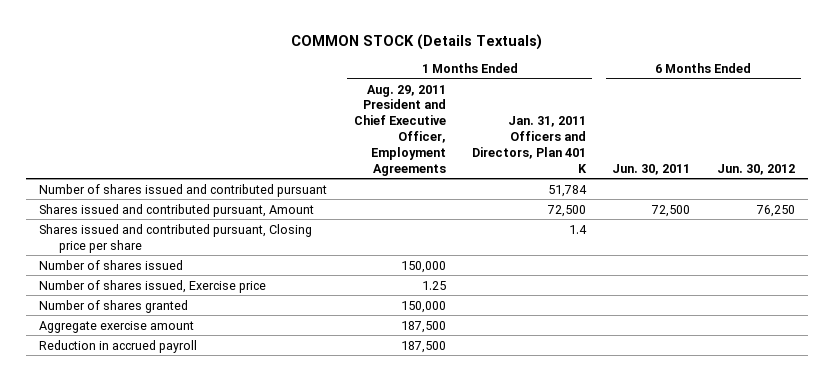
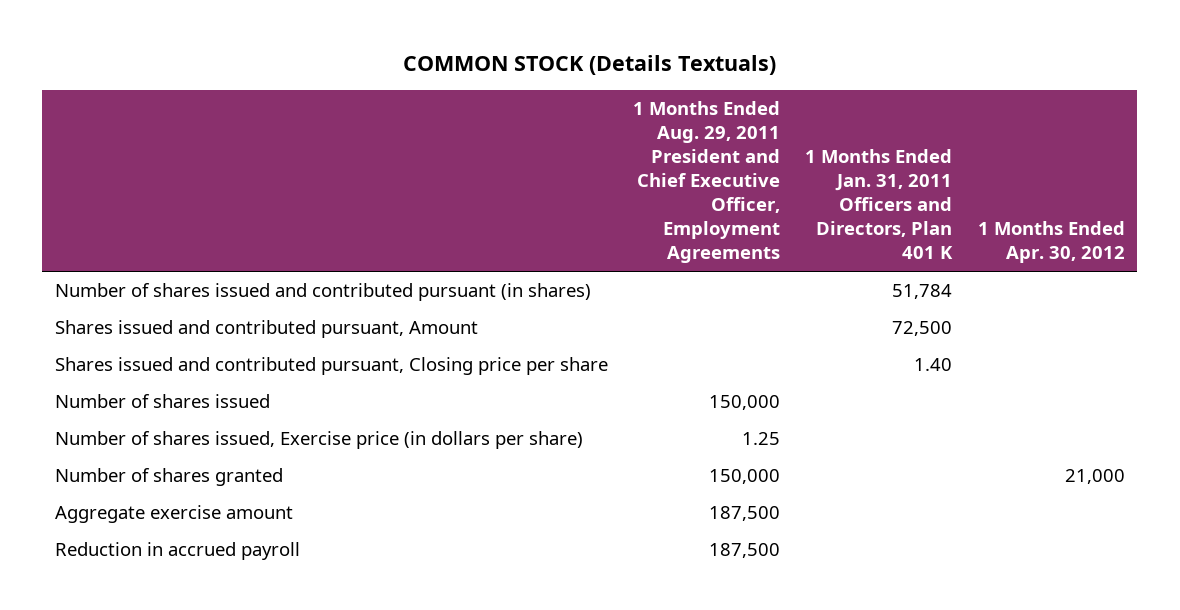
- | 1 Months Ended Aug. 29, 2011 President and Chief Executive Officer, Employment Agreements | 1 Months Ended Jan. 31, 2011 Officers and Directors, Plan 401 K | 6 Months Ended Jun. 30, 2011 | 6 Months Ended Jun. 30, 2012
+ | 1 Months Ended Aug. 29, 2011 President and Chief Executive Officer, Employment Agreements | 1 Months Ended Jan. 31, 2011 Officers and Directors, Plan 401 K | 1 Months Ended Apr. 30, 2012
- Number of shares issued and contributed pursuant | | 51,784 | |
+ Number of shares issued and contributed pursuant (in shares) | | 51,784 |
- Shares issued and contributed pursuant, Closing price per share | | 1.4 | |
+ Shares issued and contributed pursuant, Closing price per share | | 1.40 |
- Number of shares issued, Exercise price | 1.25 | | |
+ Number of shares issued, Exercise price (in dollars per share) | 1.25 | |

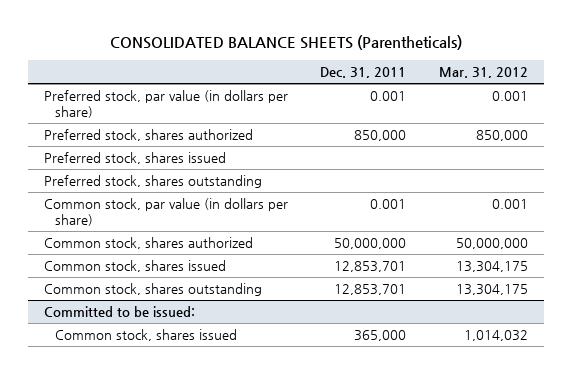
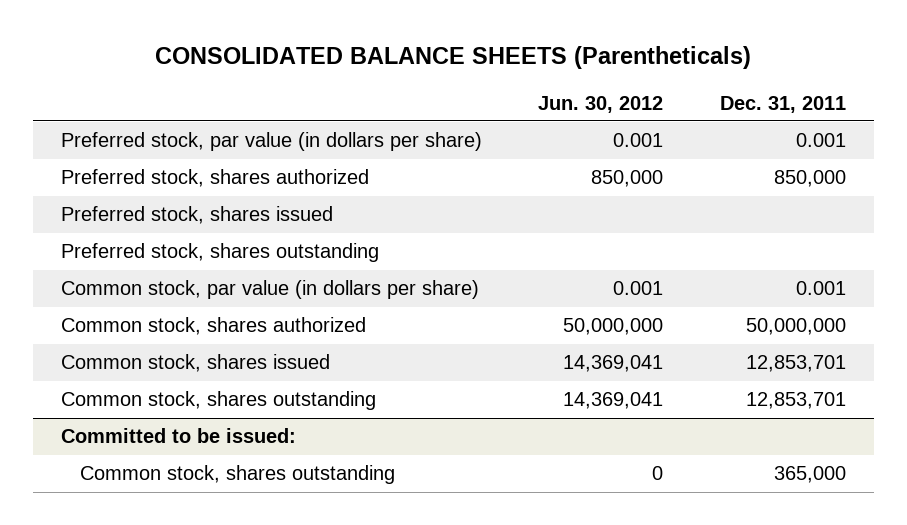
- | Dec. 31, 2011 | Mar. 31, 2012
+ | Jun. 30, 2012 | Dec. 31, 2011
@ Committed to be issued:
- Common stock, shares issued | 365,000 | 1,014,032
+ Common stock, shares outstanding | 0 | 365,000

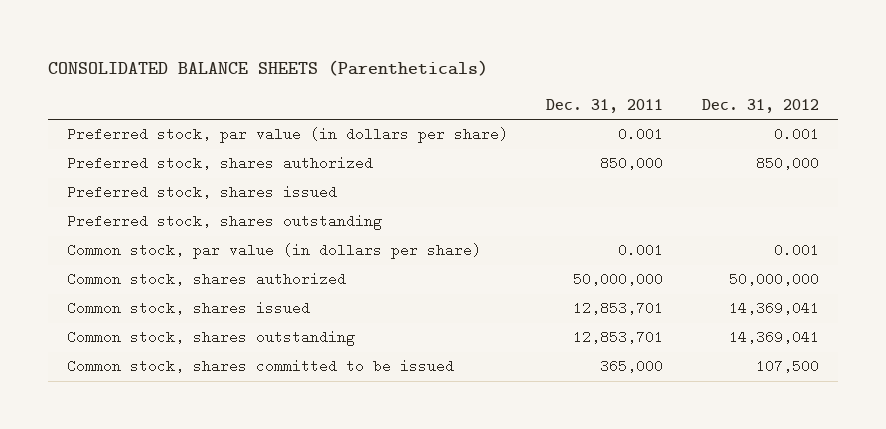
- | Jun. 30, 2012 | Dec. 31, 2011
+ | Dec. 31, 2011 | Dec. 31, 2012
- Committed to be issued:
- Common stock, shares outstanding | 0 | 365,000
+ Common stock, shares committed to be issued | 365,000 | 107,500

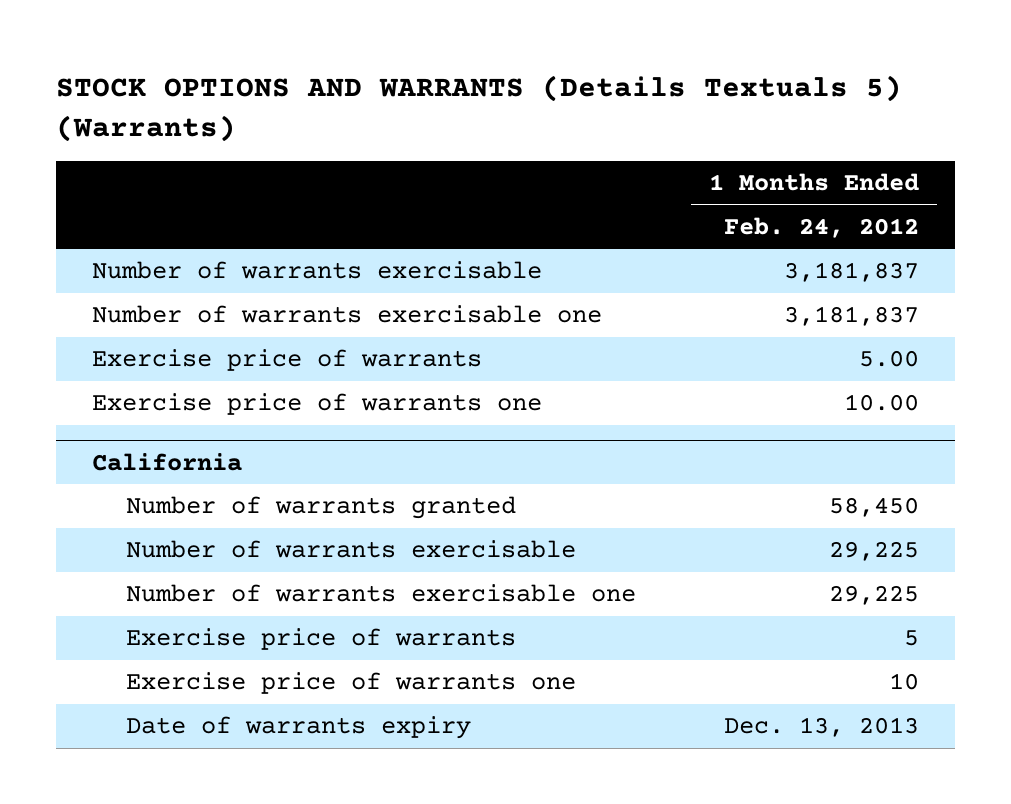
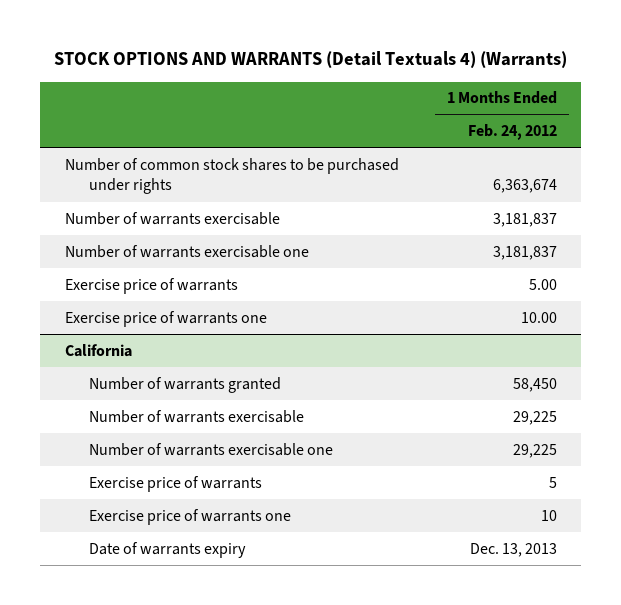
- STOCK OPTIONS AND WARRANTS (Details Textuals 5) (Warrants)
+ STOCK OPTIONS AND WARRANTS (Detail Textuals 4) (Warrants)
+ Number of common stock shares to be purchased under rights | 6,363,674

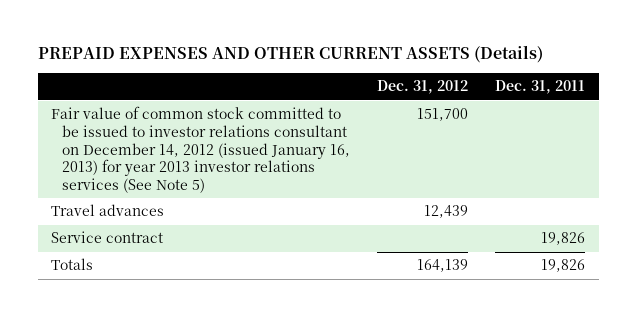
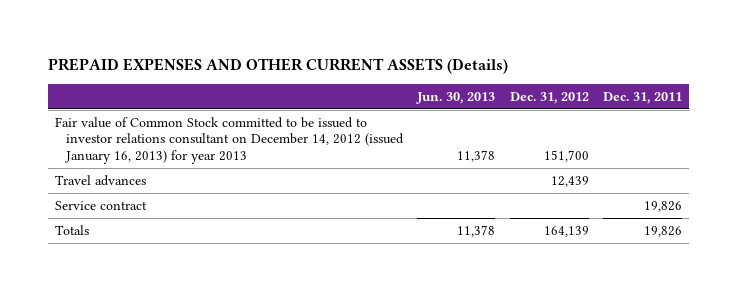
- | Dec. 31, 2012 | Dec. 31, 2011
+ | Jun. 30, 2013 | Dec. 31, 2012 | Dec. 31, 2011
- Fair value of common stock committed to be issued to investor relations consultant on December 14, 2012 (issued January 16, 2013) for year 2013 investor relations services (See Note 5) | 151,700 |
+ Fair value of Common Stock committed to be issued to investor relations consultant on December 14, 2012 (issued January 16, 2013) for year 2013 | 11,378 | 151,700 |

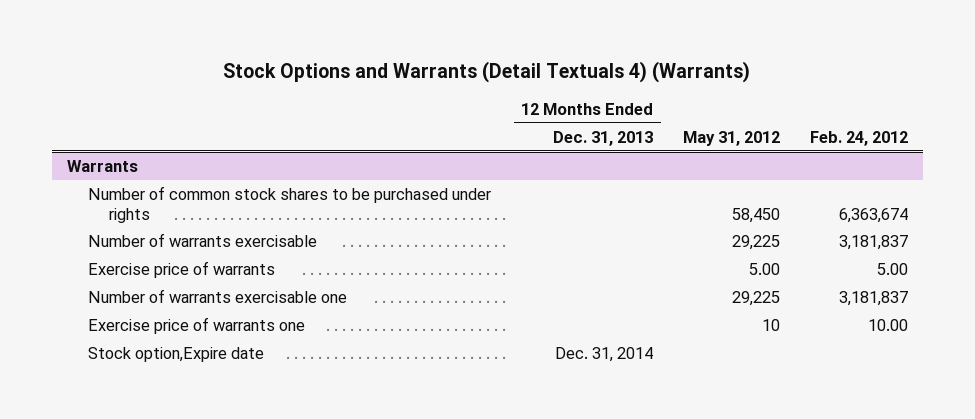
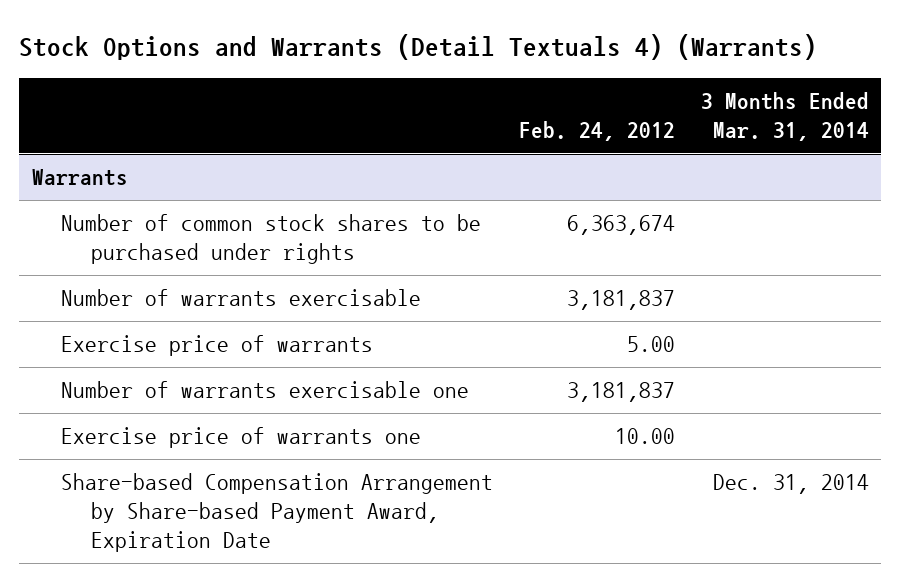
- | 12 Months Ended Dec. 31, 2013 | May 31, 2012 | Feb. 24, 2012
+ | Feb. 24, 2012 | 3 Months Ended Mar. 31, 2014
@ Warrants
- Stock option,Expire date | Dec. 31, 2014 | |
+ Share-based Compensation Arrangement by Share-based Payment Award, Expiration Date | | Dec. 31, 2014

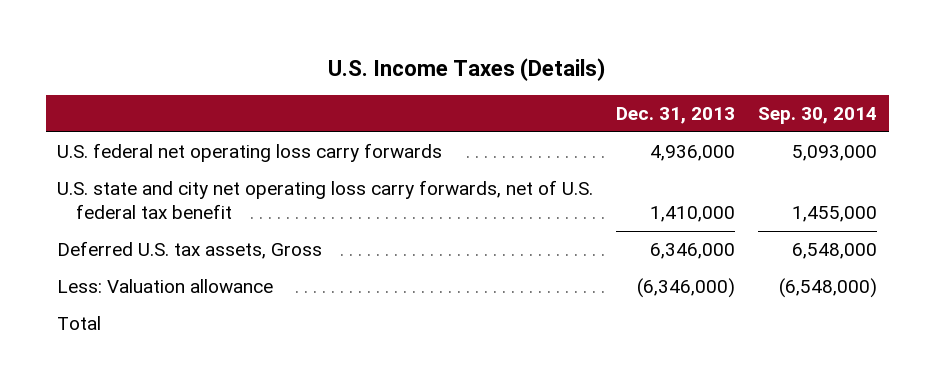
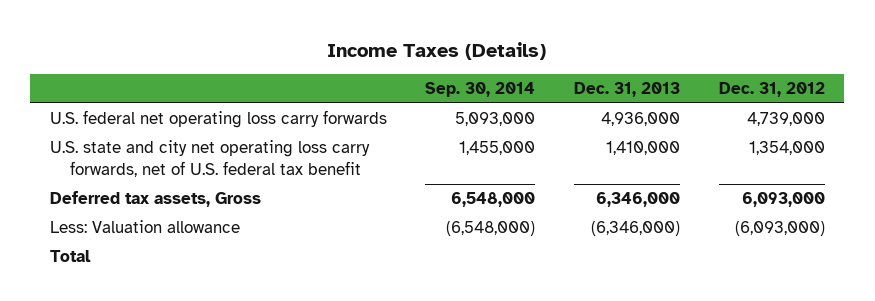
- U.S. Income Taxes (Details)
+ Income Taxes (Details)
- | Dec. 31, 2013 | Sep. 30, 2014
+ | Sep. 30, 2014 | Dec. 31, 2013 | Dec. 31, 2012
- Deferred U.S. tax assets, Gross | 6,346,000 | 6,548,000
+ Deferred tax assets, Gross | 6,548,000 | 6,346,000 | 6,093,000

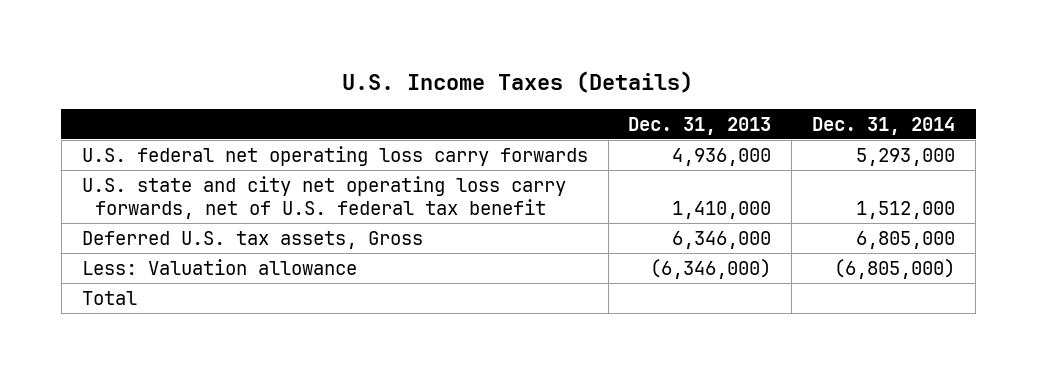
- Income Taxes (Details)
+ U.S. Income Taxes (Details)
- | Sep. 30, 2014 | Dec. 31, 2013 | Dec. 31, 2012
+ | Dec. 31, 2013 | Dec. 31, 2014
- Deferred tax assets, Gross | 6,548,000 | 6,346,000 | 6,093,000
+ Deferred U.S. tax assets, Gross | 6,346,000 | 6,805,000

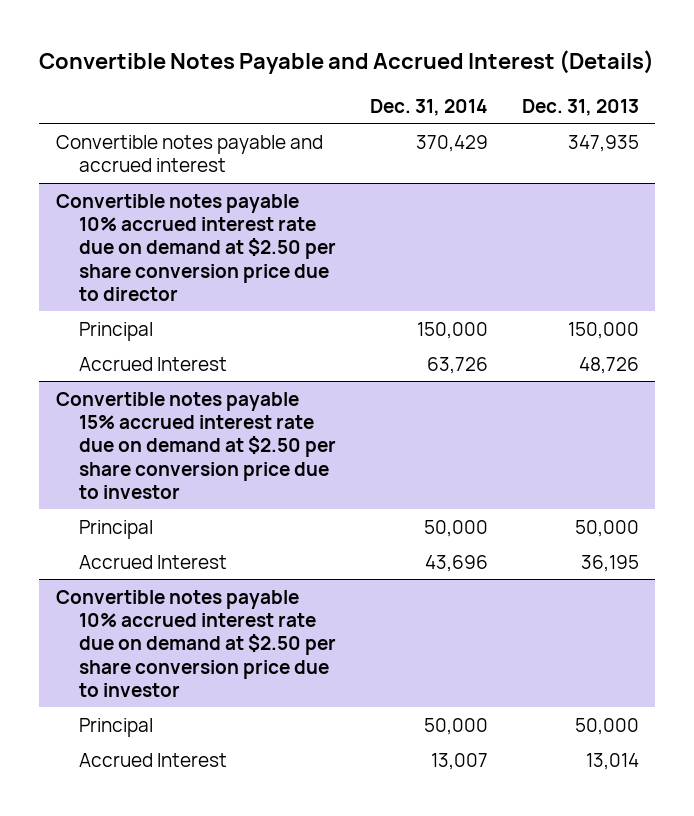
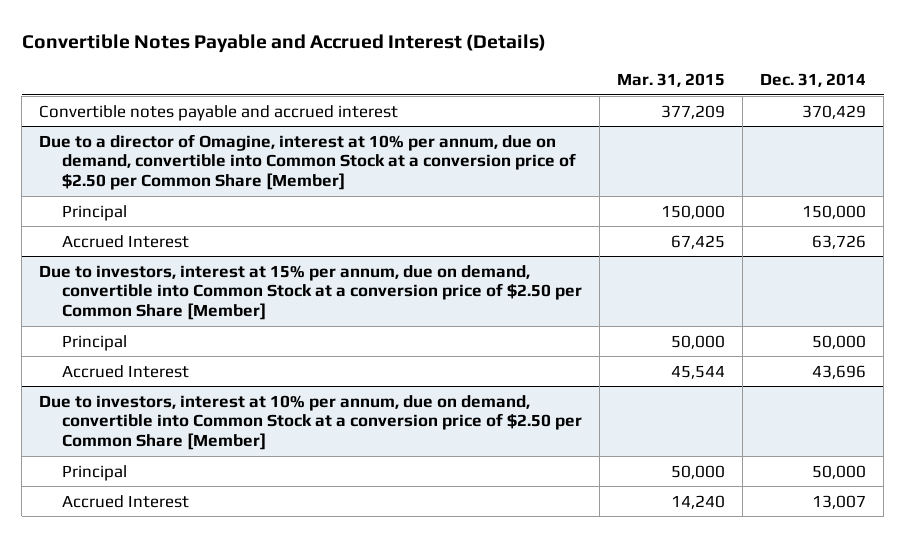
- | Dec. 31, 2014 | Dec. 31, 2013
+ | Mar. 31, 2015 | Dec. 31, 2014
- Convertible notes payable 10% accrued interest rate due on demand at $2.50 per share conversion price due to director
+ Due to a director of Omagine, interest at 10% per annum, due on demand, convertible into Common Stock at a conversion price of $2.50 per Common Share [Member]
- Convertible notes payable 15% accrued interest rate due on demand at $2.50 per share conversion price due to investor
+ Due to investors, interest at 15% per annum, due on demand, convertible into Common Stock at a conversion price of $2.50 per Common Share [Member]
- Convertible notes payable 10% accrued interest rate due on demand at $2.50 per share conversion price due to investor
+ Due to investors, interest at 10% per annum, due on demand, convertible into Common Stock at a conversion price of $2.50 per Common Share [Member]

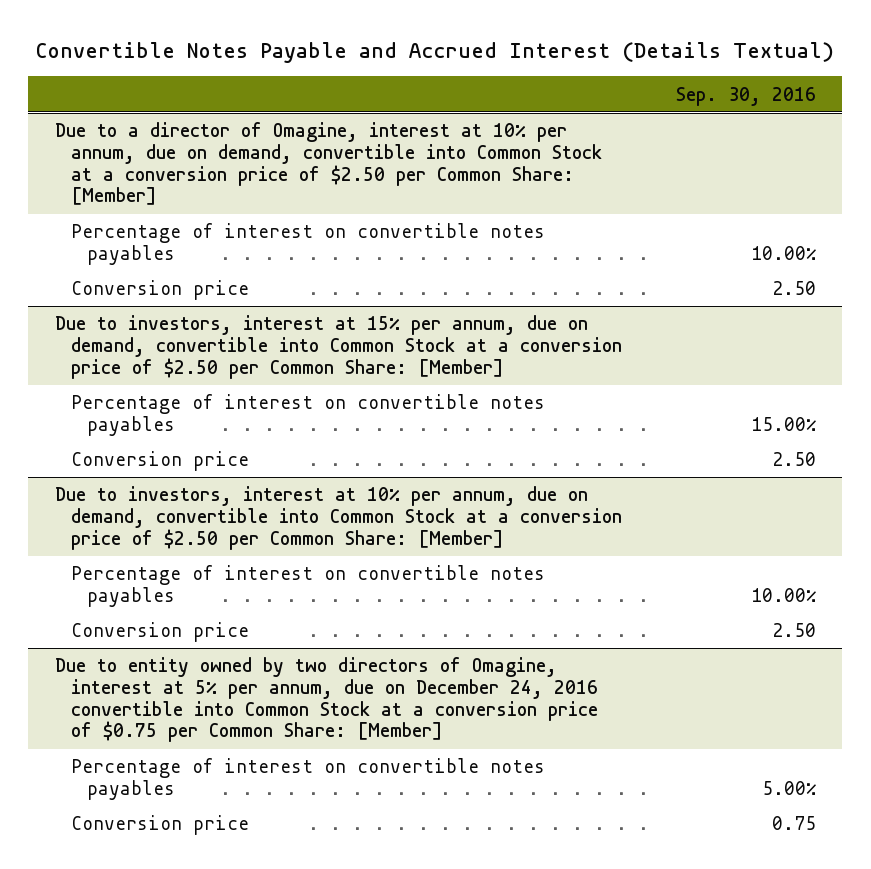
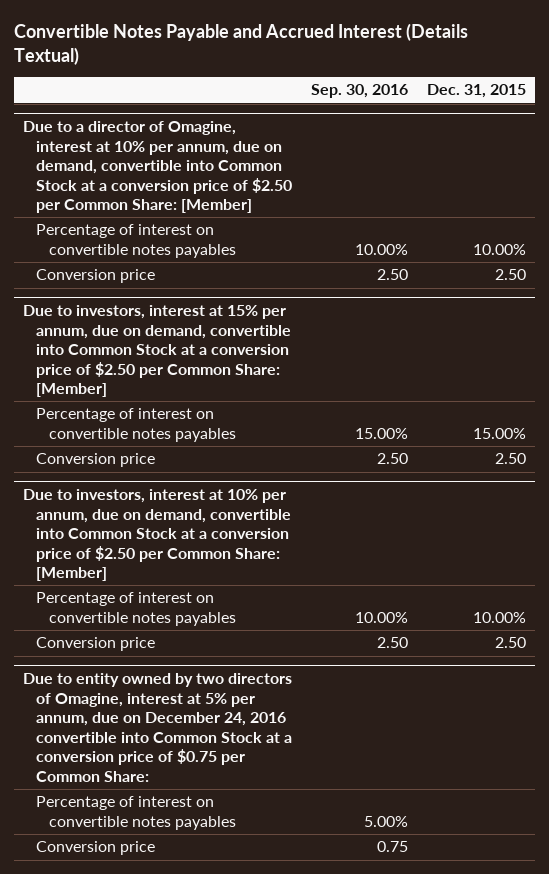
- | Sep. 30, 2016
+ | Sep. 30, 2016 | Dec. 31, 2015
- Due to entity owned by two directors of Omagine, interest at 5% per annum, due on December 24, 2016 convertible into Common Stock at a conversion price of $0.75 per Common Share: [Member]
+ Due to entity owned by two directors of Omagine, interest at 5% per annum, due on December 24, 2016 convertible into Common Stock at a conversion price of $0.75 per Common Share:

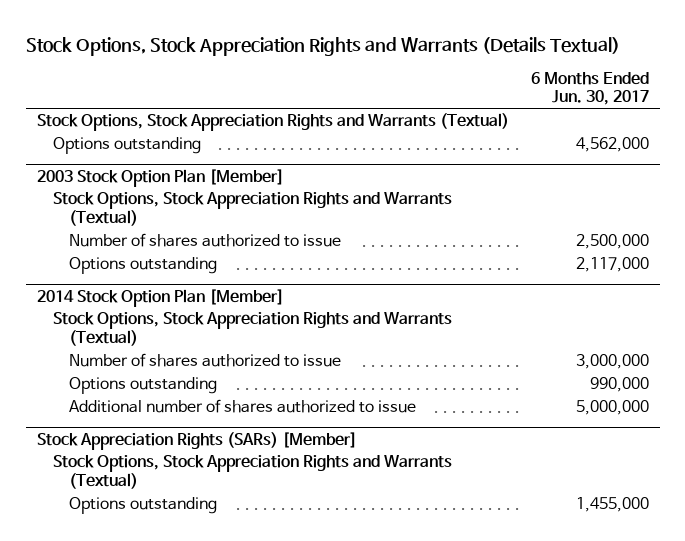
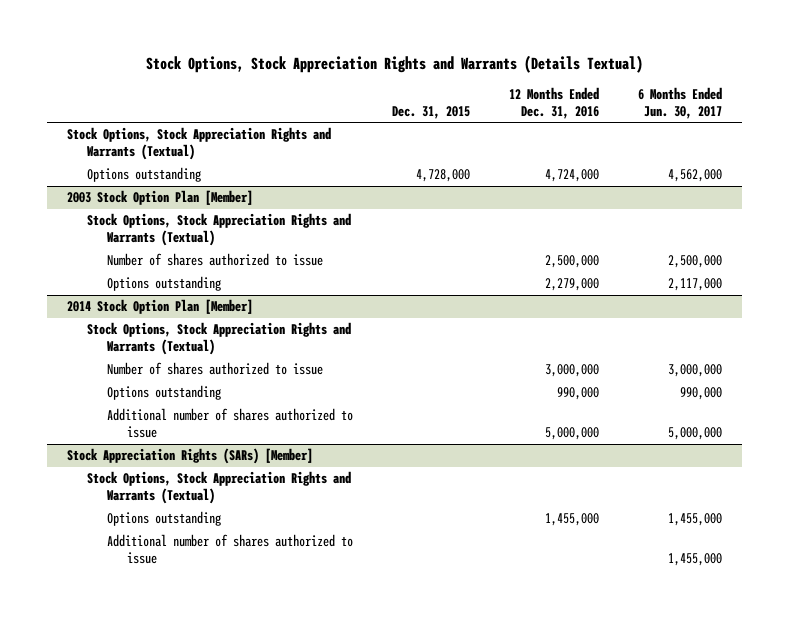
- | 6 Months Ended Jun. 30, 2017
+ | Dec. 31, 2015 | 12 Months Ended Dec. 31, 2016 | 6 Months Ended Jun. 30, 2017
@ Stock Appreciation Rights (SARs) [Member]
+ Additional number of shares authorized to issue | | | 1,455,000

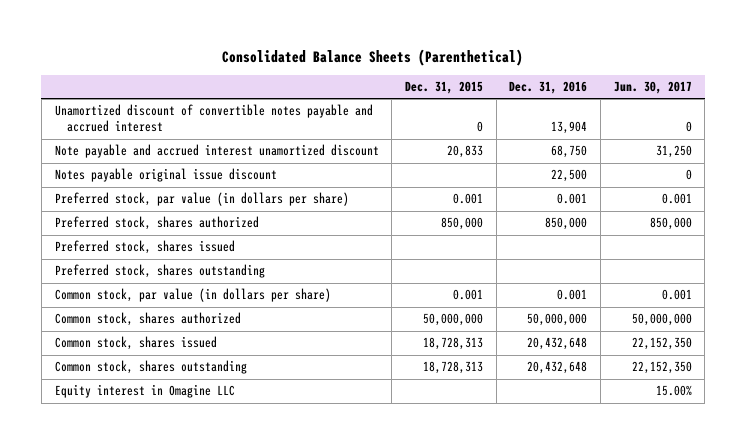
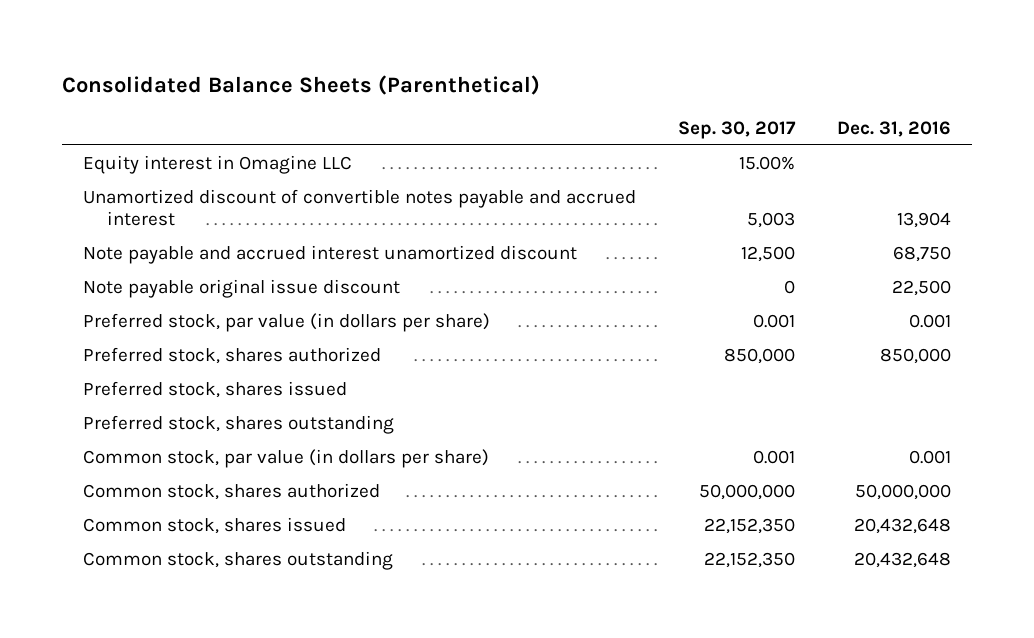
- | Dec. 31, 2015 | Dec. 31, 2016 | Jun. 30, 2017
+ | Sep. 30, 2017 | Dec. 31, 2016
moved up: Equity interest in Omagine LLC | 15.00% |
- Notes payable original issue discount | | 22,500 | 0
+ Note payable original issue discount | 0 | 22,500

